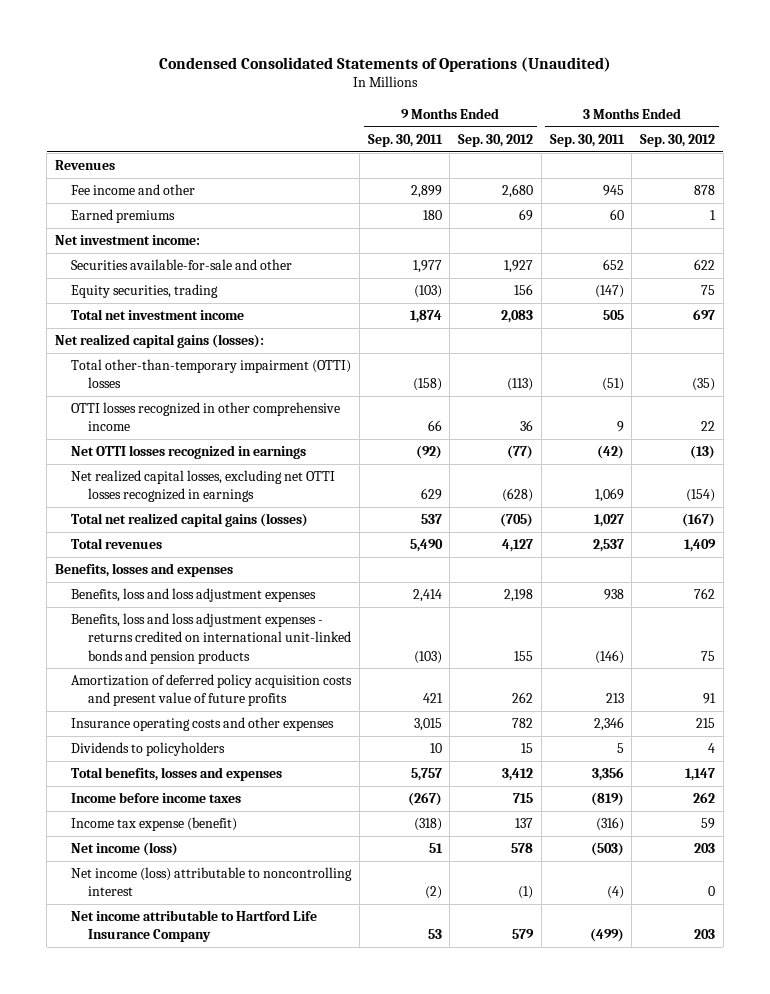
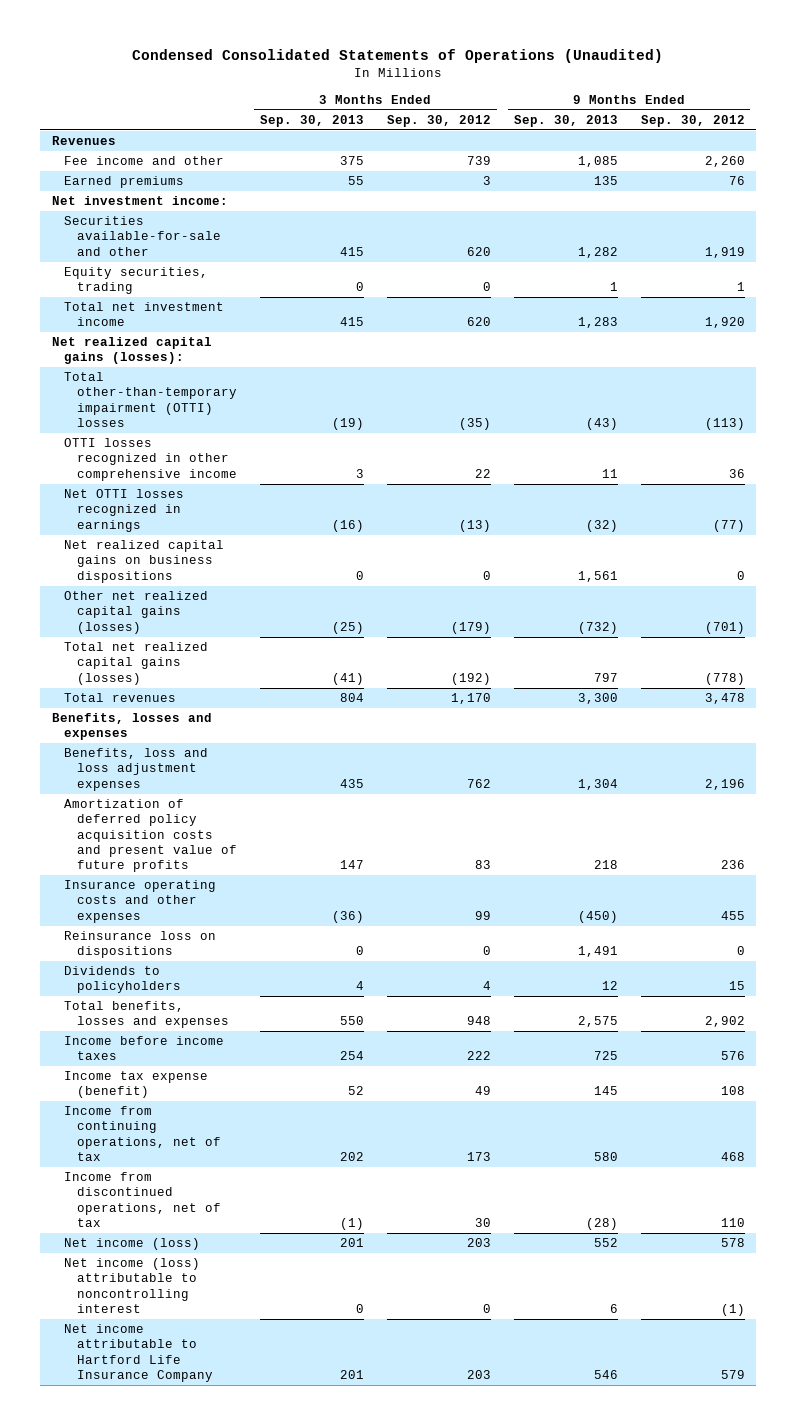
- | 9 Months Ended Sep. 30, 2011 | 9 Months Ended Sep. 30, 2012 | 3 Months Ended Sep. 30, 2011 | 3 Months Ended Sep. 30, 2012
+ | 3 Months Ended Sep. 30, 2013 | 3 Months Ended Sep. 30, 2012 | 9 Months Ended Sep. 30, 2013 | 9 Months Ended Sep. 30, 2012
- Fee income and other | 2,899 | 2,680 | 945 | 878
- Earned premiums | 180 | 69 | 60 | 1
+ Fee income and other | 375 | 739 | 1,085 | 2,260
+ Earned premiums | 55 | 3 | 135 | 76
- Securities available-for-sale and other | 1,977 | 1,927 | 652 | 622
- Equity securities, trading | (103) | 156 | (147) | 75
- Total net investment income | 1,874 | 2,083 | 505 | 697
+ Securities available-for-sale and other | 415 | 620 | 1,282 | 1,919
+ Equity securities, trading | 0 | 0 | 1 | 1
+ Total net investment income | 415 | 620 | 1,283 | 1,920
- Net realized capital losses, excluding net OTTI losses recognized in earnings | 629 | (628) | 1,069 | (154)
- Total net realized capital gains (losses) | 537 | (705) | 1,027 | (167)
- Total revenues | 5,490 | 4,127 | 2,537 | 1,409
+ Net realized capital gains on business dispositions | 0 | 0 | 1,561 | 0
+ Other net realized capital gains (losses) | (25) | (179) | (732) | (701)
+ Total net realized capital gains (losses) | (41) | (192) | 797 | (778)
+ Total revenues | 804 | 1,170 | 3,300 | 3,478
- Benefits, loss and loss adjustment expenses | 2,414 | 2,198 | 938 | 762
- Benefits, loss and loss adjustment expenses - returns credited on international unit-linked bonds and pension products | (103) | 155 | (146) | 75
- Amortization of deferred policy acquisition costs and present value of future profits | 421 | 262 | 213 | 91
- Insurance operating costs and other expenses | 3,015 | 782 | 2,346 | 215
+ Benefits, loss and loss adjustment expenses | 435 | 762 | 1,304 | 2,196
+ Amortization of deferred policy acquisition costs and present value of future profits | 147 | 83 | 218 | 236
+ Insurance operating costs and other expenses | (36) | 99 | (450) | 455
+ Reinsurance loss on dispositions | 0 | 0 | 1,491 | 0
- Total benefits, losses and expenses | 5,757 | 3,412 | 3,356 | 1,147
- Income before income taxes | (267) | 715 | (819) | 262
- Income tax expense (benefit) | (318) | 137 | (316) | 59
+ Total benefits, losses and expenses | 550 | 948 | 2,575 | 2,902
+ Income before income taxes | 254 | 222 | 725 | 576
+ Income tax expense (benefit) | 52 | 49 | 145 | 108
+ Income from continuing operations, net of tax | 202 | 173 | 580 | 468
+ Income from discontinued operations, net of tax | (1) | 30 | (28) | 110

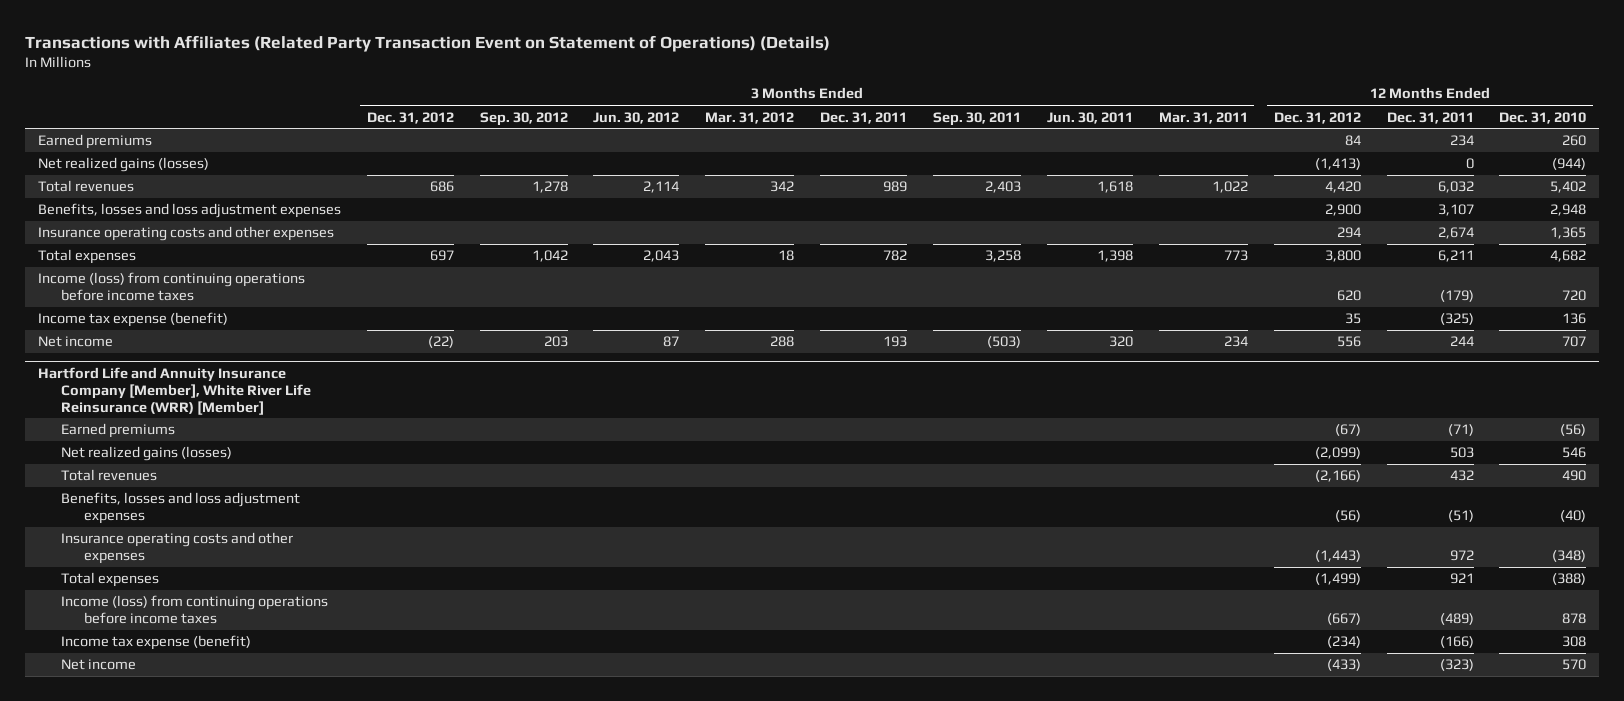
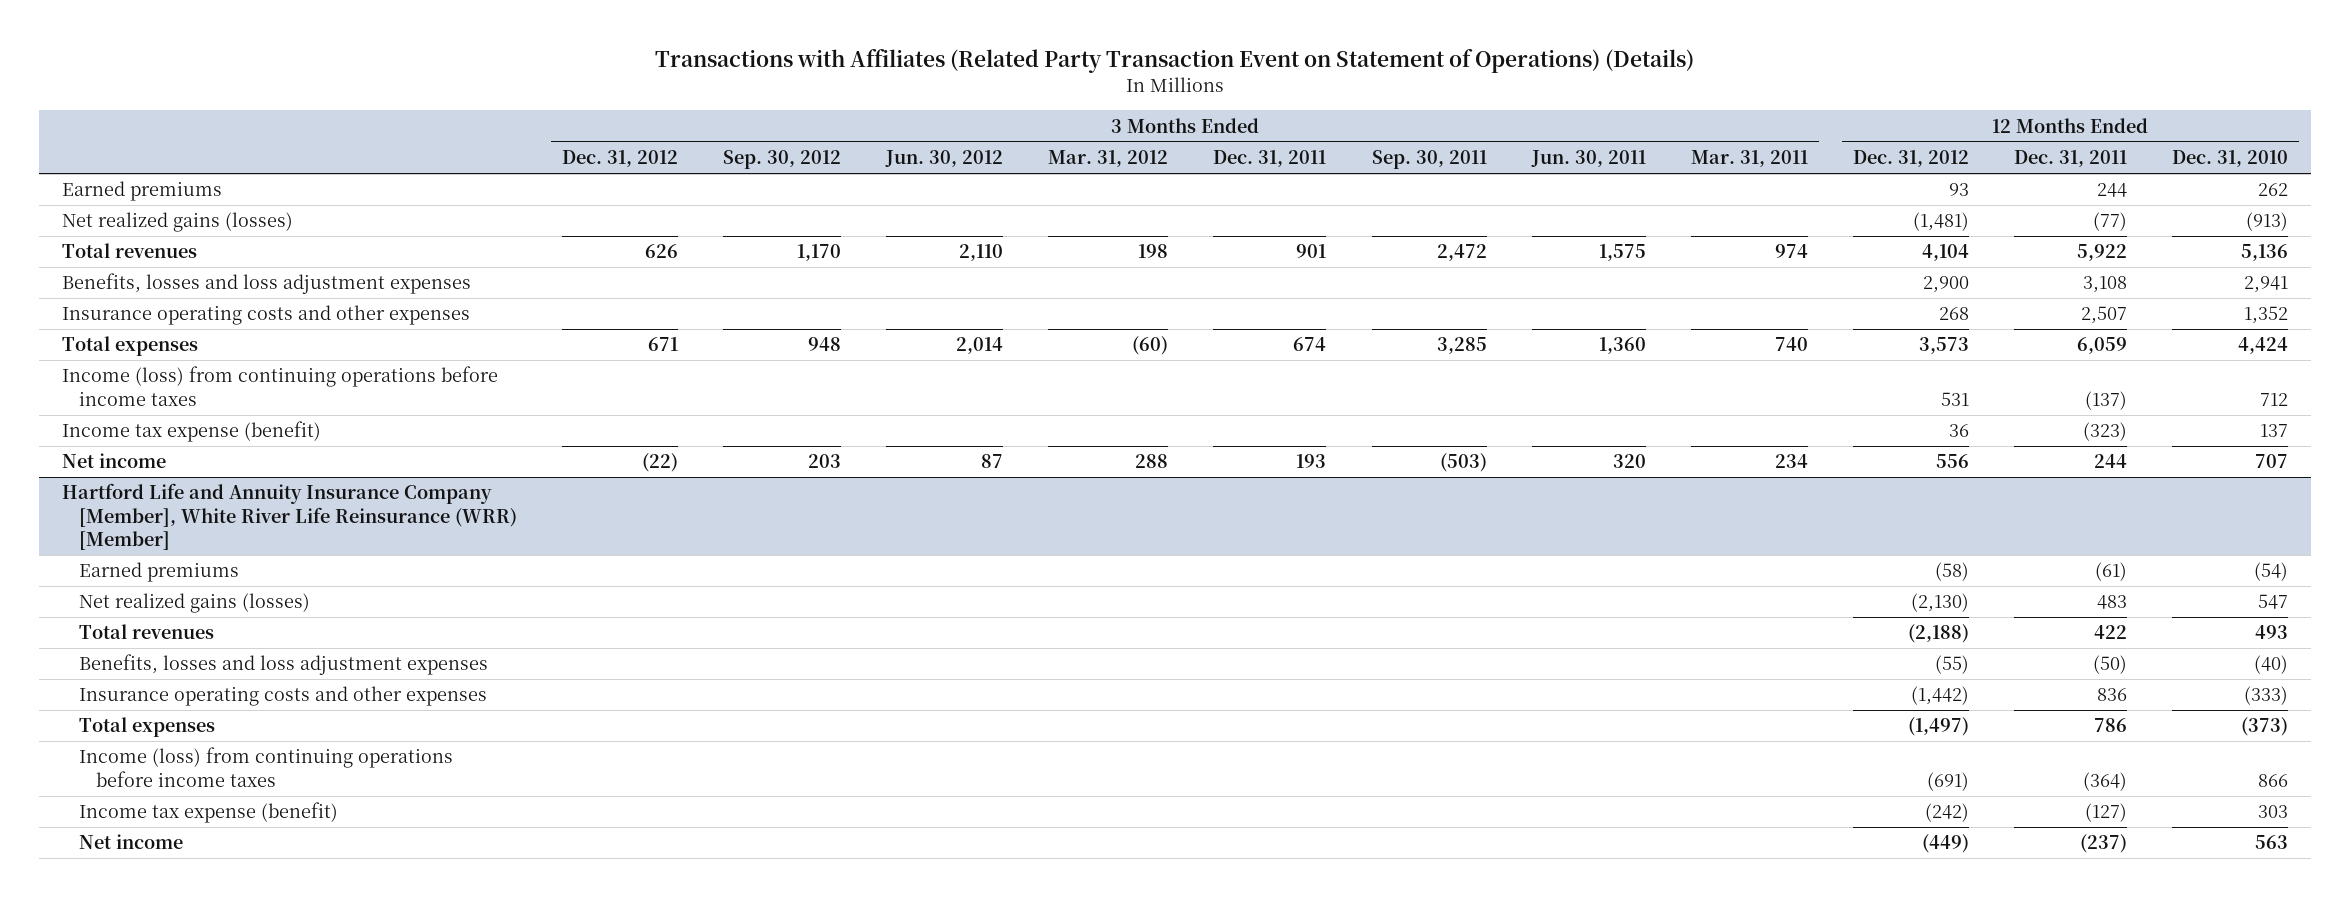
- Earned premiums | | | | | | | | | 84 | 234 | 260
- Net realized gains (losses) | | | | | | | | | (1,413) | 0 | (944)
- Total revenues | 686 | 1,278 | 2,114 | 342 | 989 | 2,403 | 1,618 | 1,022 | 4,420 | 6,032 | 5,402
- Benefits, losses and loss adjustment expenses | | | | | | | | | 2,900 | 3,107 | 2,948
- Insurance operating costs and other expenses | | | | | | | | | 294 | 2,674 | 1,365
- Total expenses | 697 | 1,042 | 2,043 | 18 | 782 | 3,258 | 1,398 | 773 | 3,800 | 6,211 | 4,682
- Income (loss) from continuing operations before income taxes | | | | | | | | | 620 | (179) | 720
- Income tax expense (benefit) | | | | | | | | | 35 | (325) | 136
+ Earned premiums | | | | | | | | | 93 | 244 | 262
+ Net realized gains (losses) | | | | | | | | | (1,481) | (77) | (913)
+ Total revenues | 626 | 1,170 | 2,110 | 198 | 901 | 2,472 | 1,575 | 974 | 4,104 | 5,922 | 5,136
+ Benefits, losses and loss adjustment expenses | | | | | | | | | 2,900 | 3,108 | 2,941
+ Insurance operating costs and other expenses | | | | | | | | | 268 | 2,507 | 1,352
+ Total expenses | 671 | 948 | 2,014 | (60) | 674 | 3,285 | 1,360 | 740 | 3,573 | 6,059 | 4,424
+ Income (loss) from continuing operations before income taxes | | | | | | | | | 531 | (137) | 712
+ Income tax expense (benefit) | | | | | | | | | 36 | (323) | 137
@ Hartford Life and Annuity Insurance Company [Member], White River Life Reinsurance (WRR) [Member]
- Earned premiums | | | | | | | | | (67) | (71) | (56)
- Net realized gains (losses) | | | | | | | | | (2,099) | 503 | 546
- Total revenues | | | | | | | | | (2,166) | 432 | 490
- Benefits, losses and loss adjustment expenses | | | | | | | | | (56) | (51) | (40)
- Insurance operating costs and other expenses | | | | | | | | | (1,443) | 972 | (348)
- Total expenses | | | | | | | | | (1,499) | 921 | (388)
- Income (loss) from continuing operations before income taxes | | | | | | | | | (667) | (489) | 878
- Income tax expense (benefit) | | | | | | | | | (234) | (166) | 308
- Net income | | | | | | | | | (433) | (323) | 570
+ Earned premiums | | | | | | | | | (58) | (61) | (54)
+ Net realized gains (losses) | | | | | | | | | (2,130) | 483 | 547
+ Total revenues | | | | | | | | | (2,188) | 422 | 493
+ Benefits, losses and loss adjustment expenses | | | | | | | | | (55) | (50) | (40)
+ Insurance operating costs and other expenses | | | | | | | | | (1,442) | 836 | (333)
+ Total expenses | | | | | | | | | (1,497) | 786 | (373)
+ Income (loss) from continuing operations before income taxes | | | | | | | | | (691) | (364) | 866
+ Income tax expense (benefit) | | | | | | | | | (242) | (127) | 303
+ Net income | | | | | | | | | (449) | (237) | 563

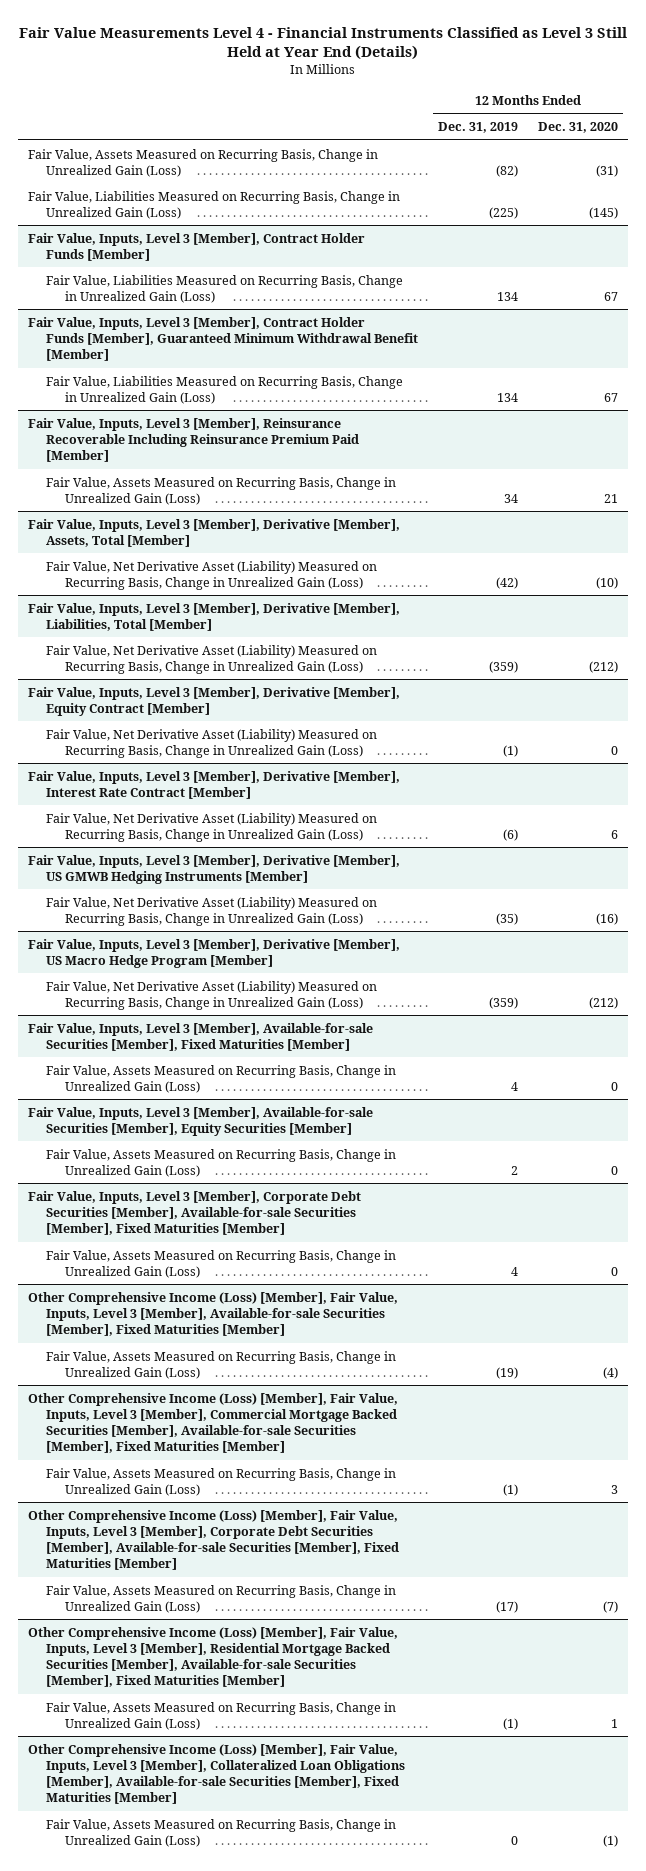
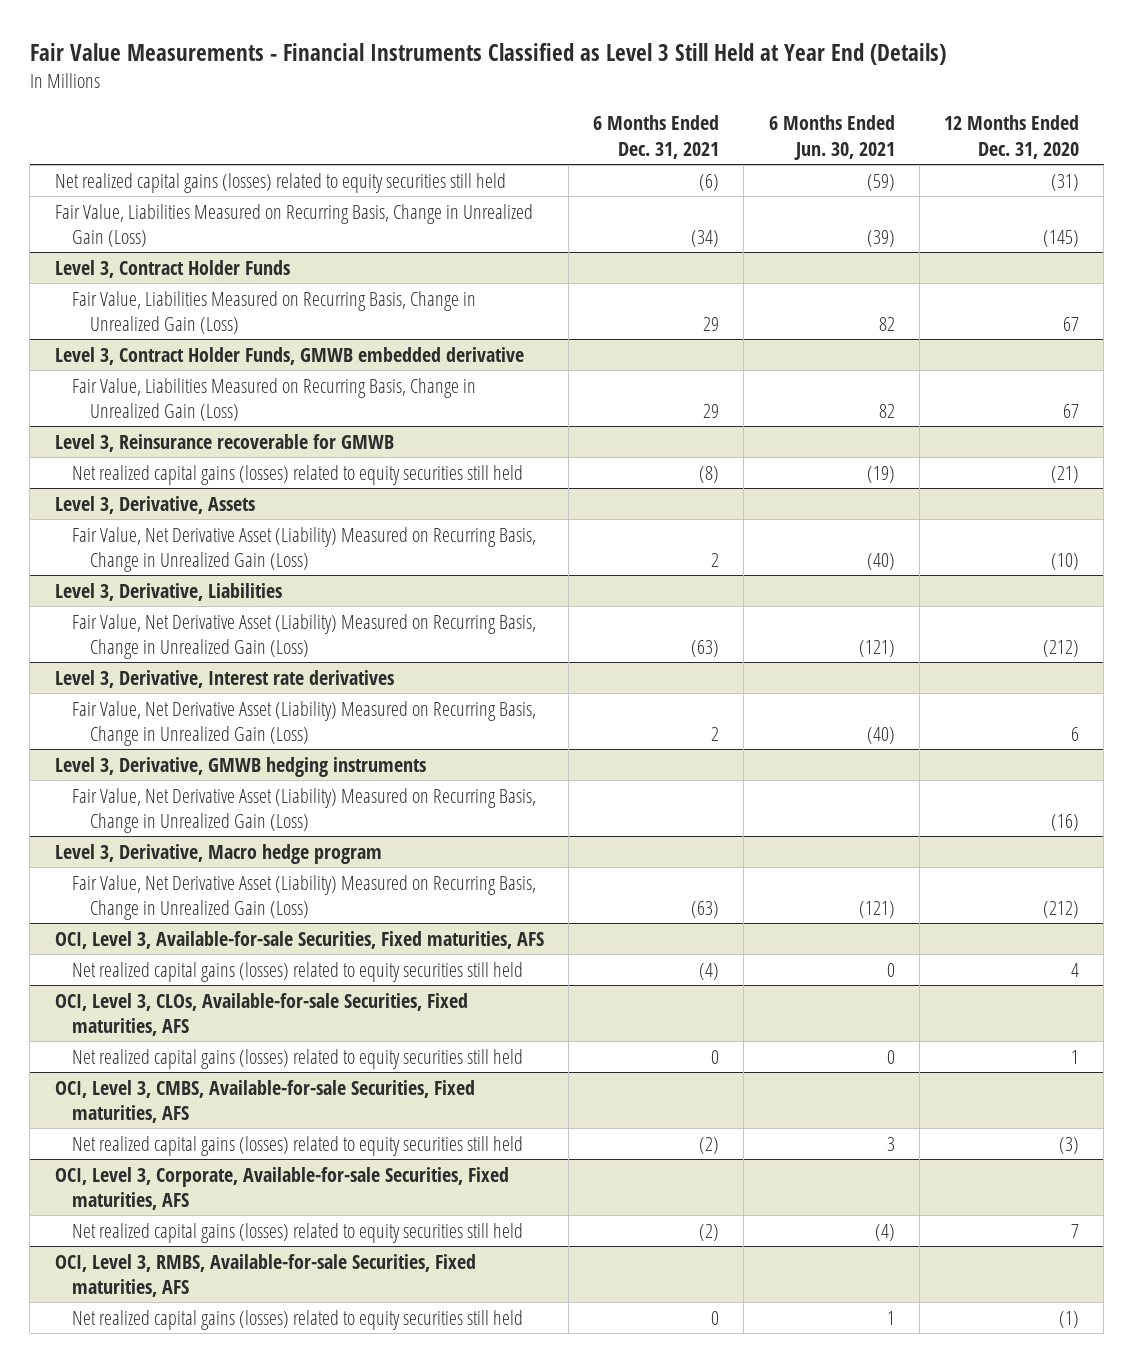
- Fair Value Measurements Level 4 - Financial Instruments Classified as Level 3 Still Held at Year End (Details)
+ Fair Value Measurements - Financial Instruments Classified as Level 3 Still Held at Year End (Details)
- | 12 Months Ended Dec. 31, 2019 | 12 Months Ended Dec. 31, 2020
+ | 6 Months Ended Dec. 31, 2021 | 6 Months Ended Jun. 30, 2021 | 12 Months Ended Dec. 31, 2020
- Fair Value, Assets Measured on Recurring Basis, Change in Unrealized Gain (Loss) | (82) | (31)
+ Net realized capital gains (losses) related to equity securities still held | (6) | (59) | (31)
- Fair Value, Inputs, Level 3 [Member], Contract Holder Funds [Member]
+ Level 3, Contract Holder Funds
- Fair Value, Inputs, Level 3 [Member], Contract Holder Funds [Member], Guaranteed Minimum Withdrawal Benefit [Member]
+ Level 3, Contract Holder Funds, GMWB embedded derivative
- Fair Value, Inputs, Level 3 [Member], Reinsurance Recoverable Including Reinsurance Premium Paid [Member]
- Fair Value, Assets Measured on Recurring Basis, Change in Unrealized Gain (Loss) | 34 | 21
- Fair Value, Inputs, Level 3 [Member], Derivative [Member], Assets, Total [Member]
+ Level 3, Reinsurance recoverable for GMWB
+ Net realized capital gains (losses) related to equity securities still held | (8) | (19) | (21)
+ Level 3, Derivative, Assets
- Fair Value, Inputs, Level 3 [Member], Derivative [Member], Liabilities, Total [Member]
+ Level 3, Derivative, Liabilities
- Fair Value, Inputs, Level 3 [Member], Derivative [Member], Equity Contract [Member]
- Fair Value, Net Derivative Asset (Liability) Measured on Recurring Basis, Change in Unrealized Gain (Loss) | (1) | 0
- Fair Value, Inputs, Level 3 [Member], Derivative [Member], Interest Rate Contract [Member]
+ Level 3, Derivative, Interest rate derivatives
- Fair Value, Inputs, Level 3 [Member], Derivative [Member], US GMWB Hedging Instruments [Member]
+ Level 3, Derivative, GMWB hedging instruments
- Fair Value, Inputs, Level 3 [Member], Derivative [Member], US Macro Hedge Program [Member]
+ Level 3, Derivative, Macro hedge program
- Fair Value, Inputs, Level 3 [Member], Available-for-sale Securities [Member], Fixed Maturities [Member]
- Fair Value, Assets Measured on Recurring Basis, Change in Unrealized Gain (Loss) | 4 | 0
- Fair Value, Inputs, Level 3 [Member], Available-for-sale Securities [Member], Equity Securities [Member]
- Fair Value, Assets Measured on Recurring Basis, Change in Unrealized Gain (Loss) | 2 | 0
- Fair Value, Inputs, Level 3 [Member], Corporate Debt Securities [Member], Available-for-sale Securities [Member], Fixed Maturities [Member]
- Fair Value, Assets Measured on Recurring Basis, Change in Unrealized Gain (Loss) | 4 | 0
- Other Comprehensive Income (Loss) [Member], Fair Value, Inputs, Level 3 [Member], Available-for-sale Securities [Member], Fixed Maturities [Member]
- Fair Value, Assets Measured on Recurring Basis, Change in Unrealized Gain (Loss) | (19) | (4)
- Other Comprehensive Income (Loss) [Member], Fair Value, Inputs, Level 3 [Member], Commercial Mortgage Backed Securities [Member], Available-for-sale Securities [Member], Fixed Maturities [Member]
- Fair Value, Assets Measured on Recurring Basis, Change in Unrealized Gain (Loss) | (1) | 3
- Other Comprehensive Income (Loss) [Member], Fair Value, Inputs, Level 3 [Member], Corporate Debt Securities [Member], Available-for-sale Securities [Member], Fixed Maturities [Member]
- Fair Value, Assets Measured on Recurring Basis, Change in Unrealized Gain (Loss) | (17) | (7)
- Other Comprehensive Income (Loss) [Member], Fair Value, Inputs, Level 3 [Member], Residential Mortgage Backed Securities [Member], Available-for-sale Securities [Member], Fixed Maturities [Member]
- Fair Value, Assets Measured on Recurring Basis, Change in Unrealized Gain (Loss) | (1) | 1
- Other Comprehensive Income (Loss) [Member], Fair Value, Inputs, Level 3 [Member], Collateralized Loan Obligations [Member], Available-for-sale Securities [Member], Fixed Maturities [Member]
- Fair Value, Assets Measured on Recurring Basis, Change in Unrealized Gain (Loss) | 0 | (1)
+ OCI, Level 3, Available-for-sale Securities, Fixed maturities, AFS
+ Net realized capital gains (losses) related to equity securities still held | (4) | 0 | 4
+ OCI, Level 3, CLOs, Available-for-sale Securities, Fixed maturities, AFS
+ Net realized capital gains (losses) related to equity securities still held | 0 | 0 | 1
+ OCI, Level 3, CMBS, Available-for-sale Securities, Fixed maturities, AFS
+ Net realized capital gains (losses) related to equity securities still held | (2) | 3 | (3)
+ OCI, Level 3, Corporate, Available-for-sale Securities, Fixed maturities, AFS
+ Net realized capital gains (losses) related to equity securities still held | (2) | (4) | 7
+ OCI, Level 3, RMBS, Available-for-sale Securities, Fixed maturities, AFS
+ Net realized capital gains (losses) related to equity securities still held | 0 | 1 | (1)

